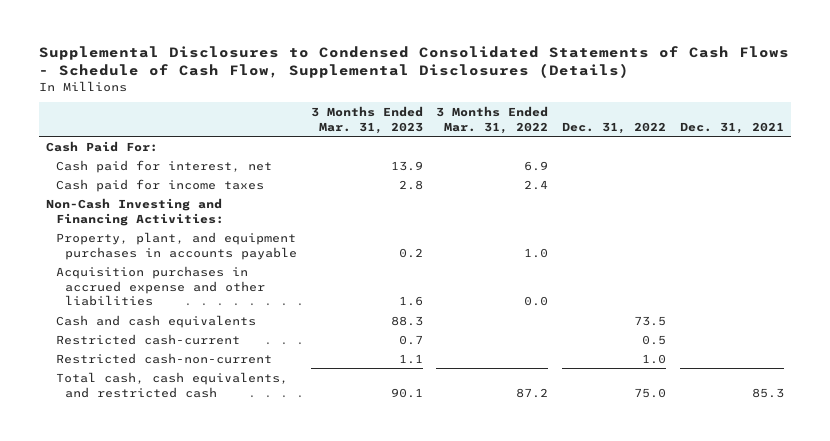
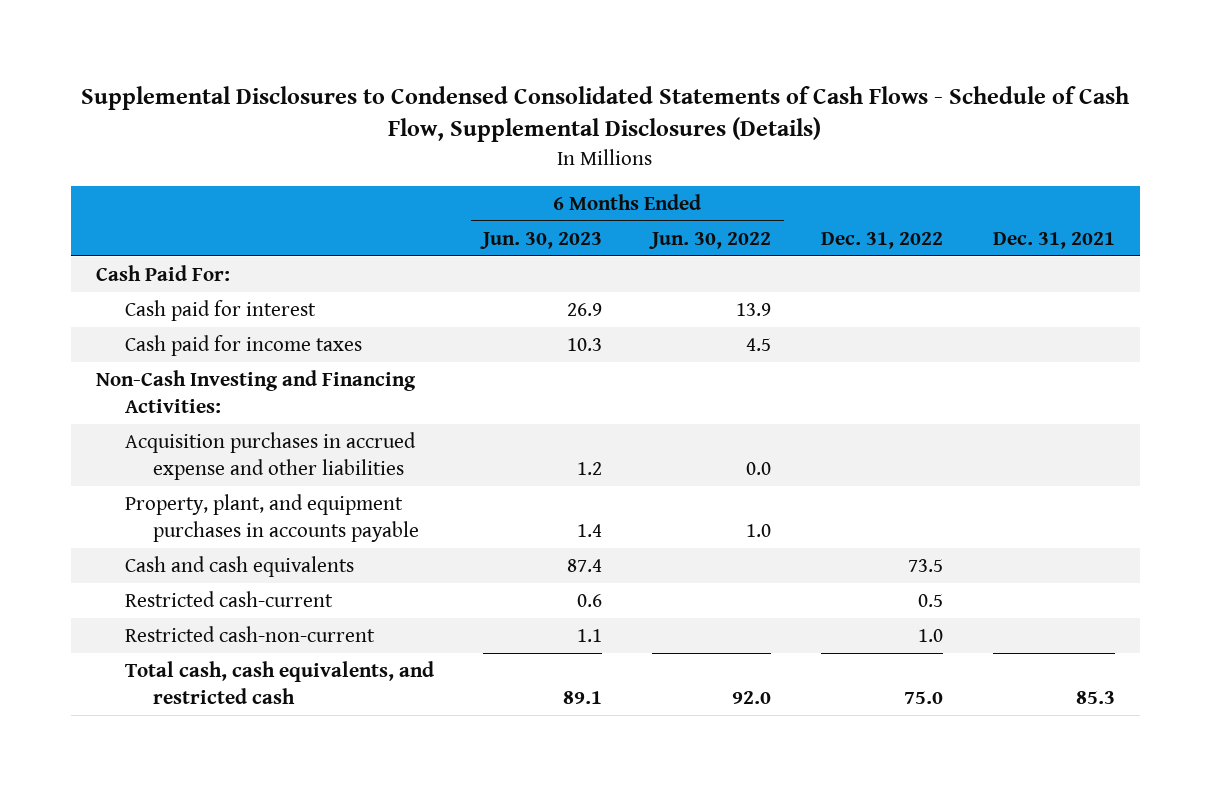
- | 3 Months Ended Mar. 31, 2023 | 3 Months Ended Mar. 31, 2022 | Dec. 31, 2022 | Dec. 31, 2021
+ | 6 Months Ended Jun. 30, 2023 | 6 Months Ended Jun. 30, 2022 | Dec. 31, 2022 | Dec. 31, 2021
- Cash paid for interest, net | 13.9 | 6.9 | |
+ Cash paid for interest | 26.9 | 13.9 | |
moved down: Property, plant, and equipment purchases in accounts payable | 1.4 | 1.0 | |

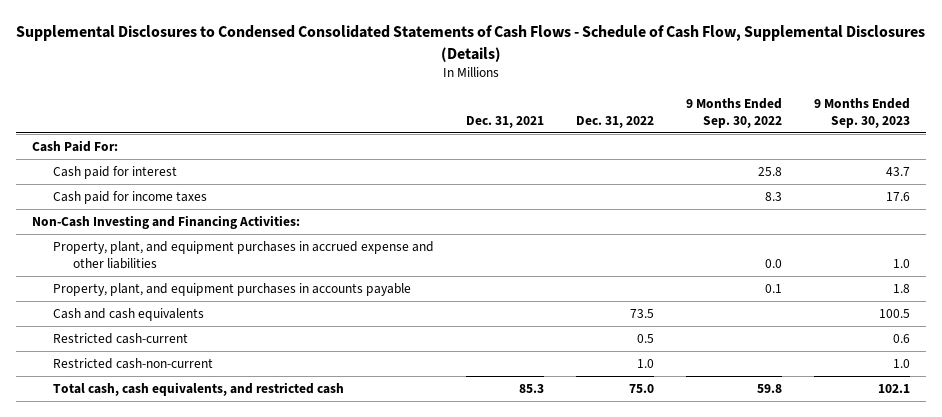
- | 6 Months Ended Jun. 30, 2023 | 6 Months Ended Jun. 30, 2022 | Dec. 31, 2022 | Dec. 31, 2021
+ | Dec. 31, 2021 | Dec. 31, 2022 | 9 Months Ended Sep. 30, 2022 | 9 Months Ended Sep. 30, 2023
- Acquisition purchases in accrued expense and other liabilities | 1.2 | 0.0 | |
+ Property, plant, and equipment purchases in accrued expense and other liabilities | | | 0.0 | 1.0

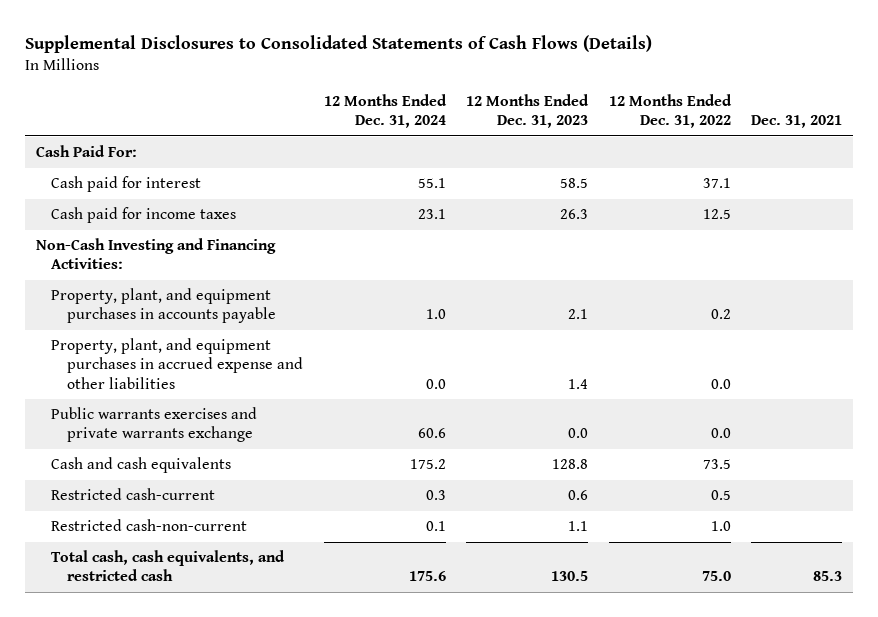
- Supplemental Disclosures to Condensed Consolidated Statements of Cash Flows - Schedule of Cash Flow, Supplemental Disclosures (Details)
+ Supplemental Disclosures to Consolidated Statements of Cash Flows (Details)
- | Dec. 31, 2021 | Dec. 31, 2022 | 9 Months Ended Sep. 30, 2022 | 9 Months Ended Sep. 30, 2023
+ | 12 Months Ended Dec. 31, 2024 | 12 Months Ended Dec. 31, 2023 | 12 Months Ended Dec. 31, 2022 | Dec. 31, 2021
moved down: Property, plant, and equipment purchases in accrued expense and other liabilities | 0.0 | 1.4 | 0.0 |
+ Public warrants exercises and private warrants exchange | 60.6 | 0.0 | 0.0 |

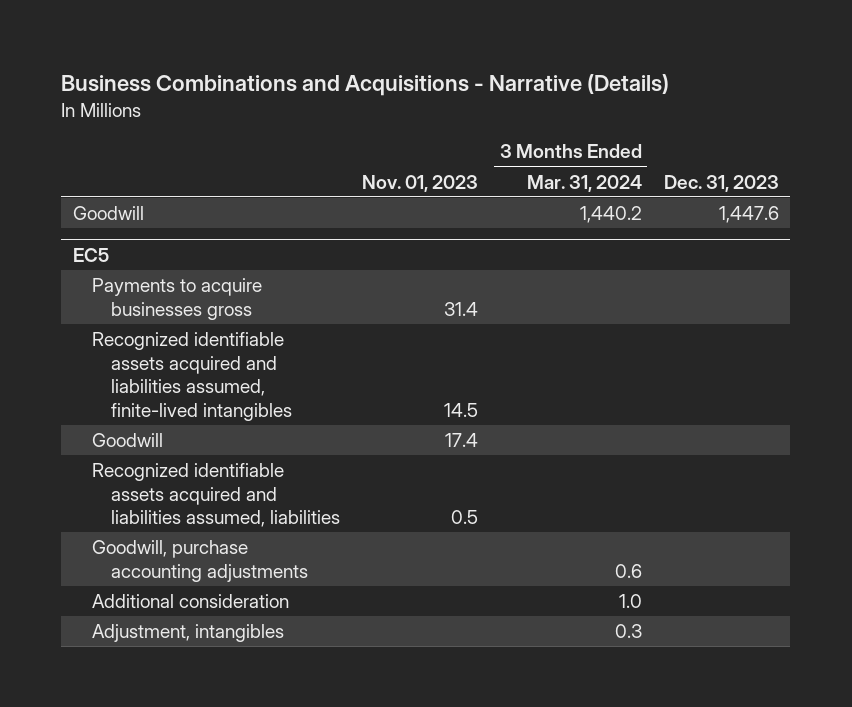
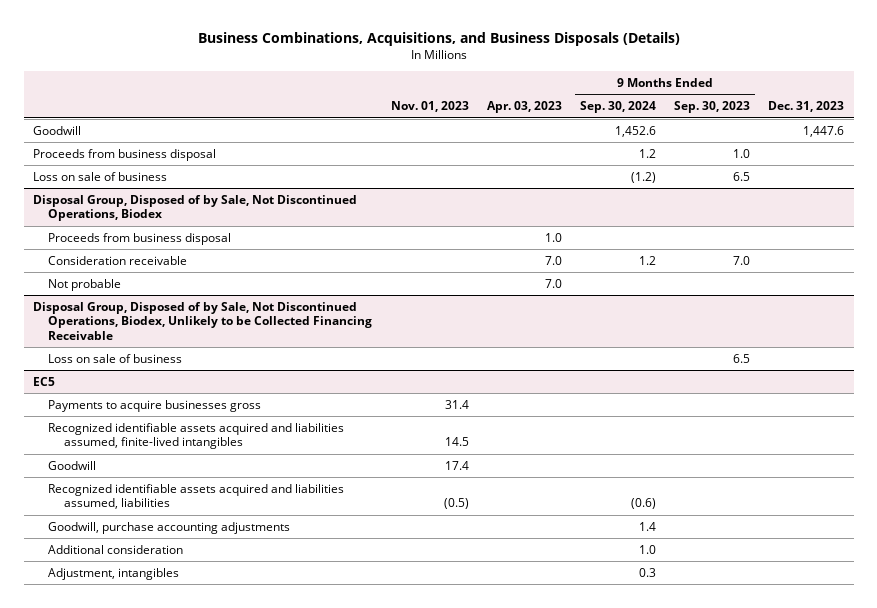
- Business Combinations and Acquisitions - Narrative (Details)
+ Business Combinations, Acquisitions, and Business Disposals (Details)
- | Nov. 01, 2023 | 3 Months Ended Mar. 31, 2024 | Dec. 31, 2023
+ | Nov. 01, 2023 | Apr. 03, 2023 | 9 Months Ended Sep. 30, 2024 | 9 Months Ended Sep. 30, 2023 | Dec. 31, 2023
+ Proceeds from business disposal | | | 1.2 | 1.0 |
+ Loss on sale of business | | | (1.2) | 6.5 |
+ Disposal Group, Disposed of by Sale, Not Discontinued Operations, Biodex
+ Proceeds from business disposal | | 1.0 | | |
+ Consideration receivable | | 7.0 | 1.2 | 7.0 |
+ Not probable | | 7.0 | | |
+ Disposal Group, Disposed of by Sale, Not Discontinued Operations, Biodex, Unlikely to be Collected Financing Receivable
+ Loss on sale of business | | | | 6.5 |
@ EC5
- Recognized identifiable assets acquired and liabilities assumed, liabilities | 0.5 | |
+ Recognized identifiable assets acquired and liabilities assumed, liabilities | (0.5) | | (0.6) | |

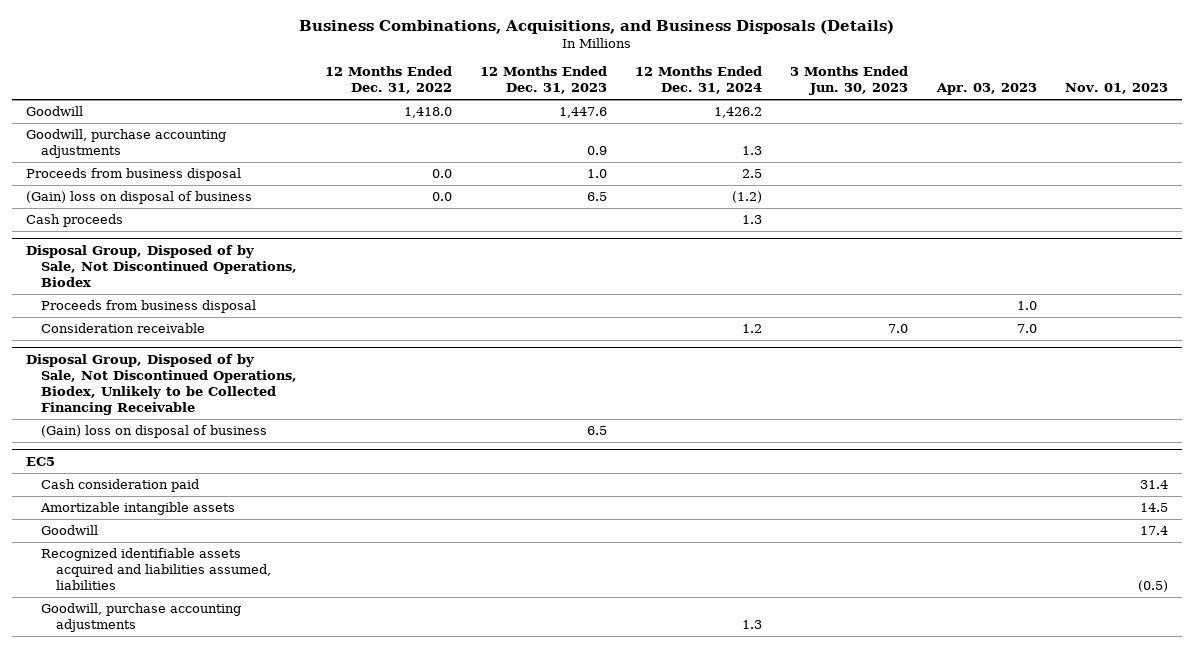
- | Nov. 01, 2023 | Apr. 03, 2023 | 9 Months Ended Sep. 30, 2024 | 9 Months Ended Sep. 30, 2023 | Dec. 31, 2023
+ | 12 Months Ended Dec. 31, 2022 | 12 Months Ended Dec. 31, 2023 | 12 Months Ended Dec. 31, 2024 | 3 Months Ended Jun. 30, 2023 | Apr. 03, 2023 | Nov. 01, 2023
+ Goodwill, purchase accounting adjustments | | 0.9 | 1.3 | | |
- Loss on sale of business | | | (1.2) | 6.5 |
+ (Gain) loss on disposal of business | 0.0 | 6.5 | (1.2) | | |
+ Cash proceeds | | | 1.3 | | |
@ Disposal Group, Disposed of by Sale, Not Discontinued Operations, Biodex
- Not probable | | 7.0 | | |
@ Disposal Group, Disposed of by Sale, Not Discontinued Operations, Biodex, Unlikely to be Collected Financing Receivable
- Loss on sale of business | | | | 6.5 |
+ (Gain) loss on disposal of business | | 6.5 | | | |
@ EC5
- Payments to acquire businesses gross | 31.4 | | | |
- Recognized identifiable assets acquired and liabilities assumed, finite-lived intangibles | 14.5 | | | |
+ Cash consideration paid | | | | | | 31.4
+ Amortizable intangible assets | | | | | | 14.5
- Additional consideration | | | 1.0 | |
- Adjustment, intangibles | | | 0.3 | |

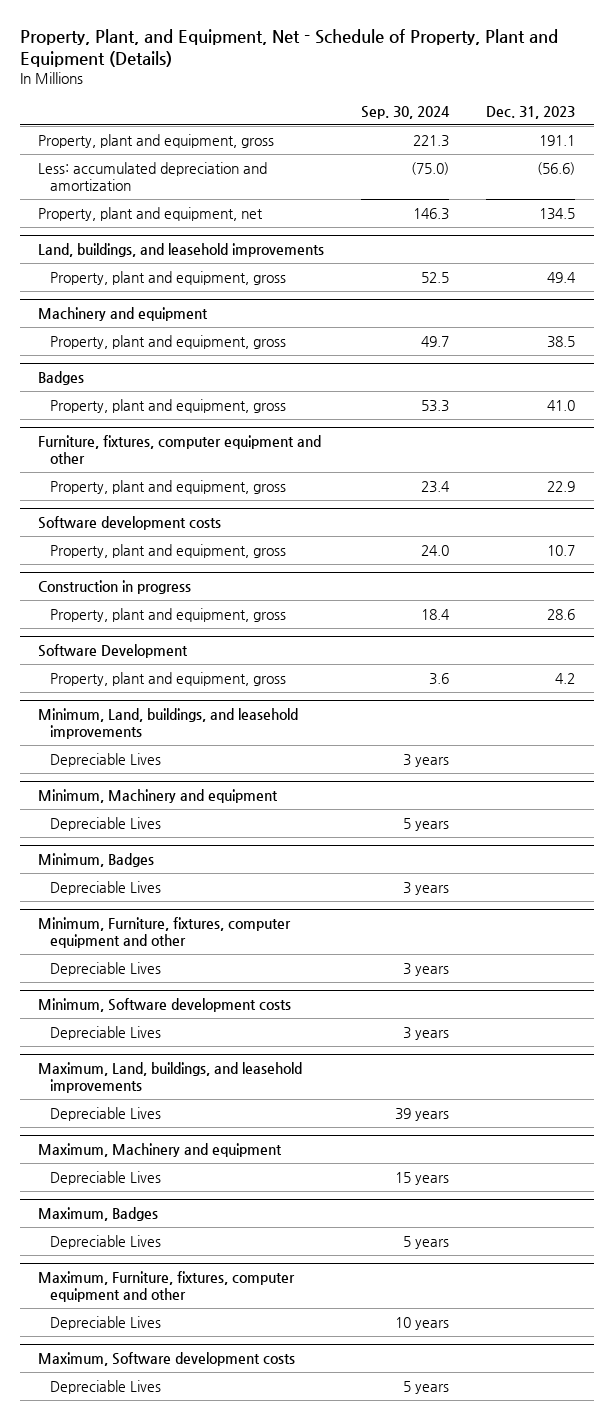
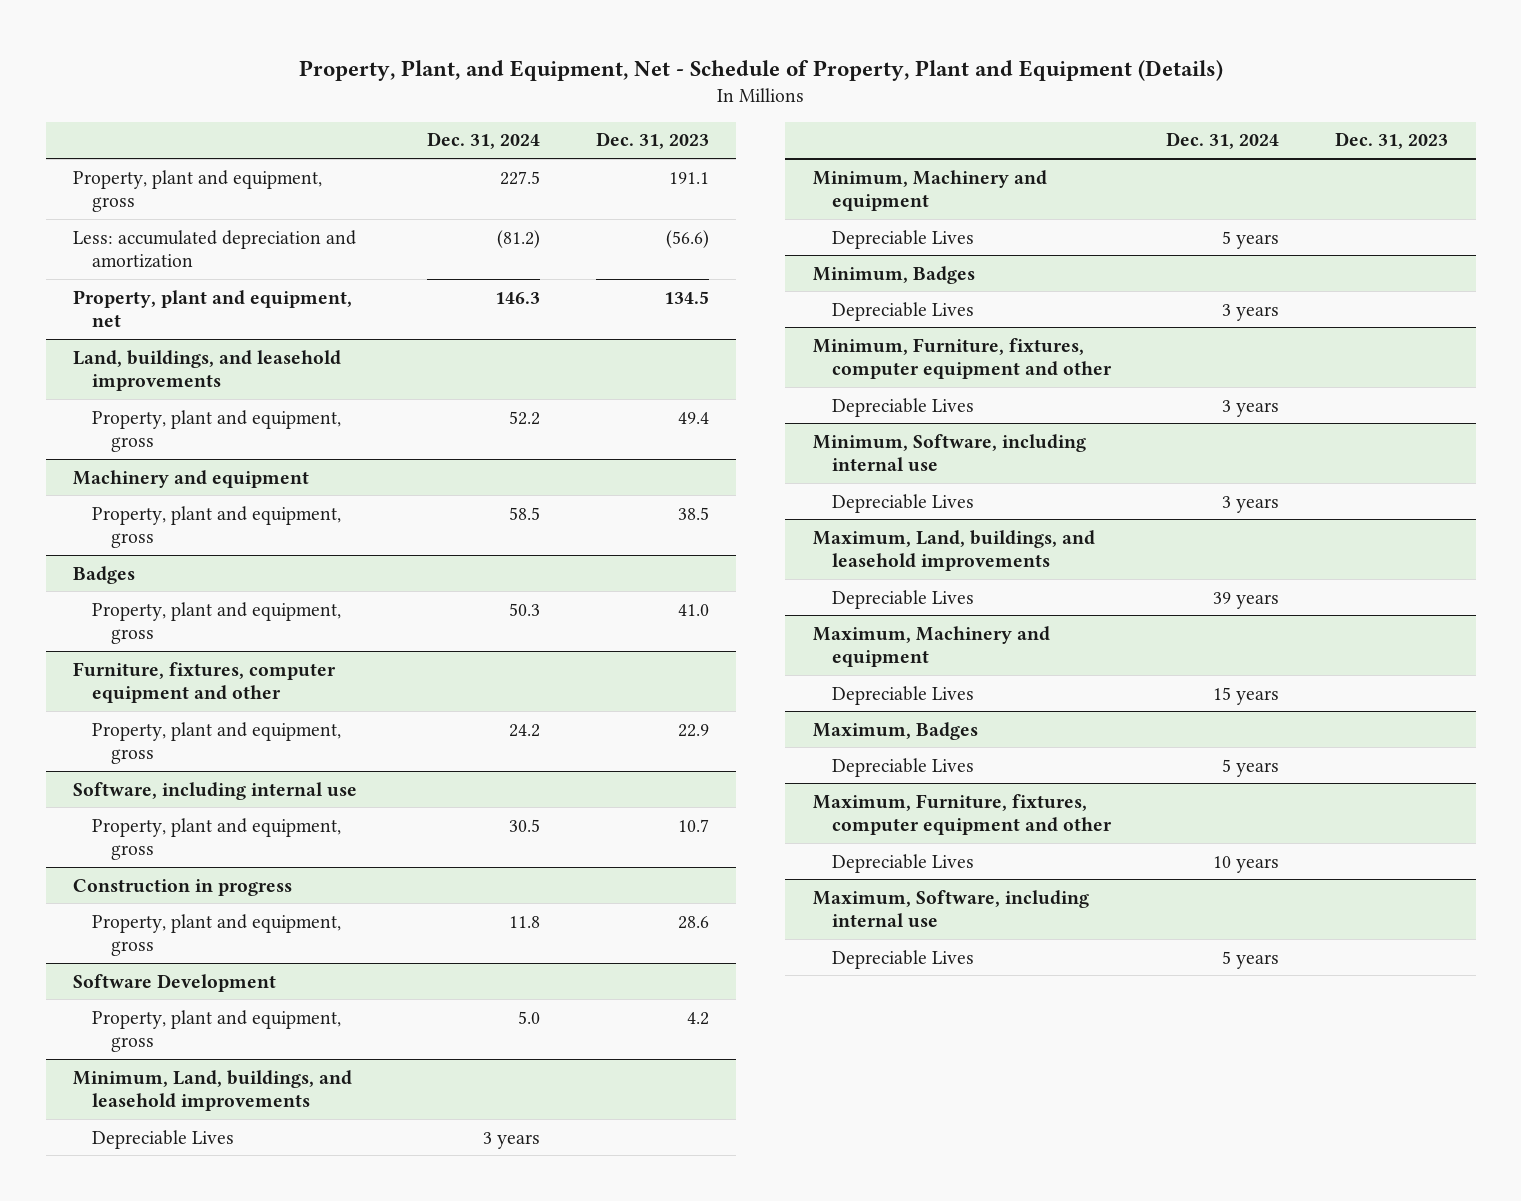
- | Sep. 30, 2024 | Dec. 31, 2023
+ | Dec. 31, 2024 | Dec. 31, 2023
- Software development costs
+ Software, including internal use
- Minimum, Software development costs
- Depreciable Lives | 3 years |
+ Minimum, Software, including internal use
+ Depreciable Lives | 3 years |
- Maximum, Software development costs
- Depreciable Lives | 5 years |
+ Maximum, Software, including internal use
+ Depreciable Lives | 5 years |

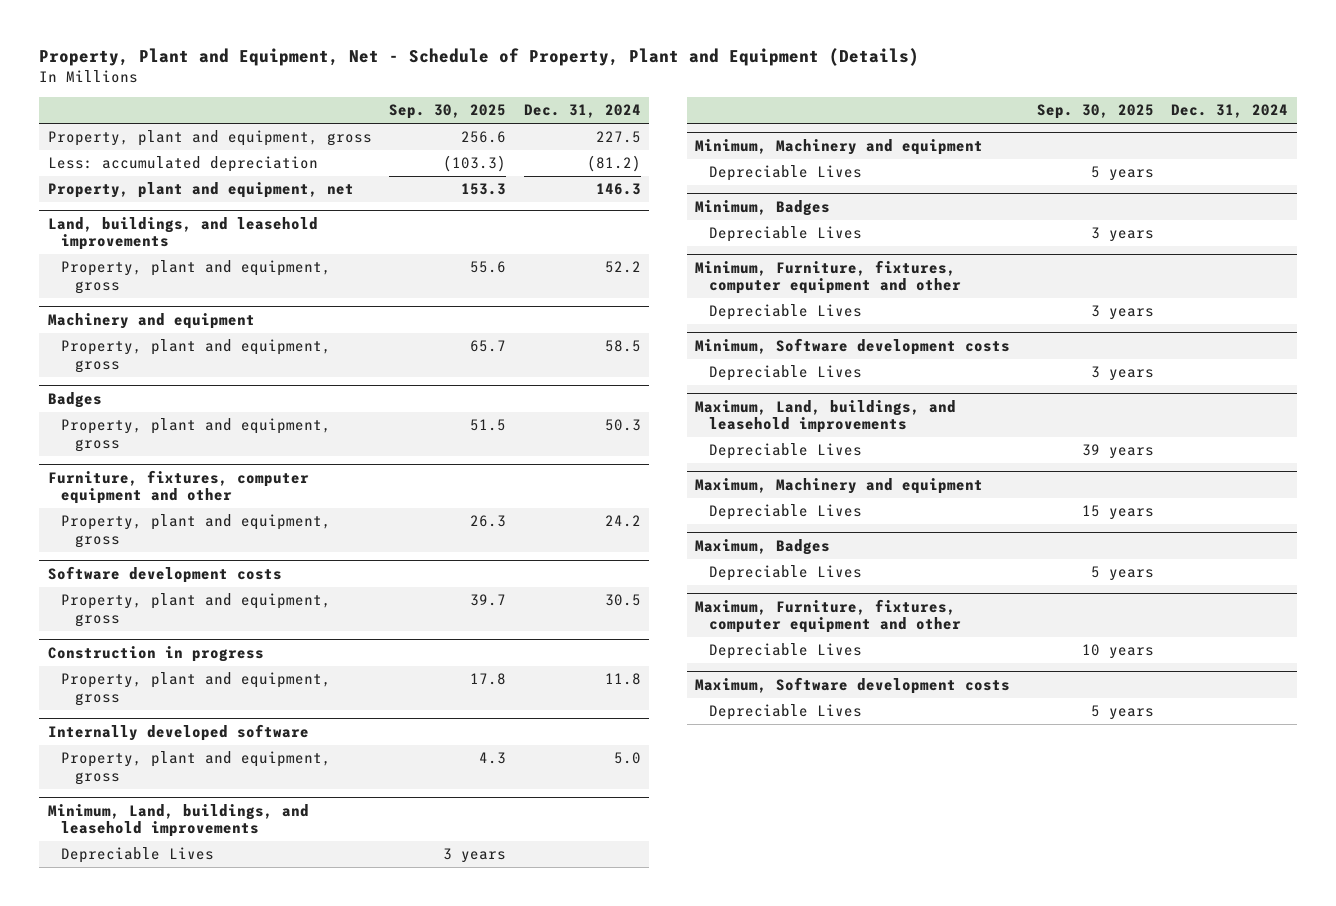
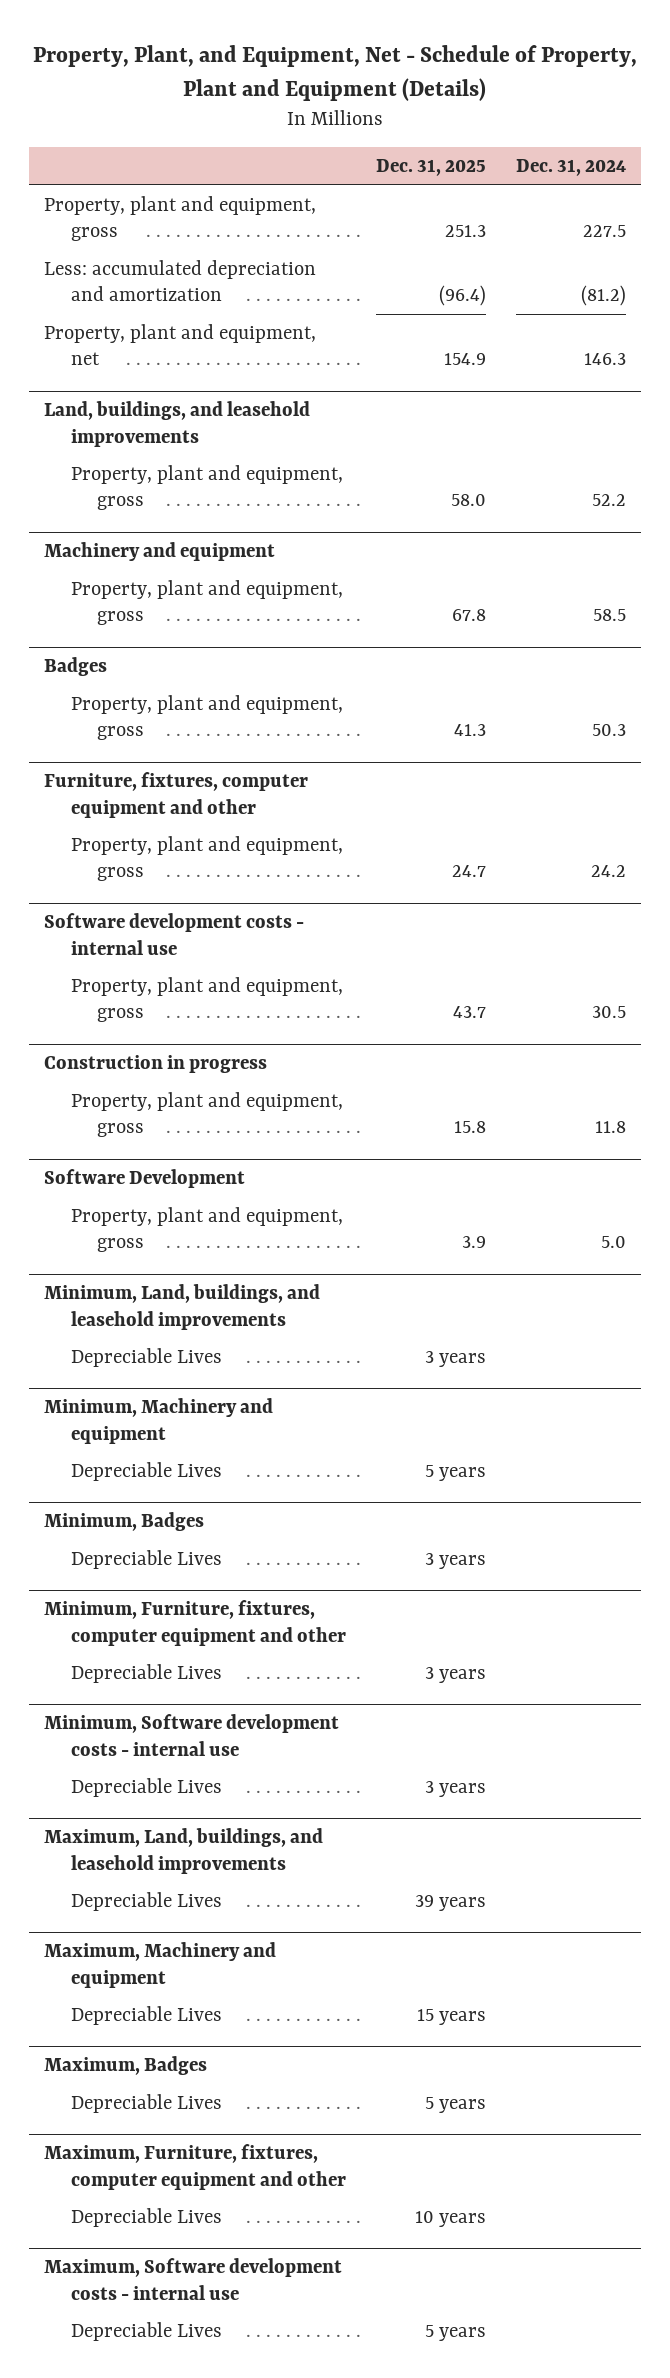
- Property, Plant and Equipment, Net - Schedule of Property, Plant and Equipment (Details)
+ Property, Plant, and Equipment, Net - Schedule of Property, Plant and Equipment (Details)
- | Sep. 30, 2025 | Dec. 31, 2024
+ | Dec. 31, 2025 | Dec. 31, 2024
- Less: accumulated depreciation | (103.3) | (81.2)
+ Less: accumulated depreciation and amortization | (96.4) | (81.2)
- Software development costs
+ Software development costs - internal use
- Internally developed software
+ Software Development
- Minimum, Software development costs
+ Minimum, Software development costs - internal use
- Maximum, Software development costs
+ Maximum, Software development costs - internal use

